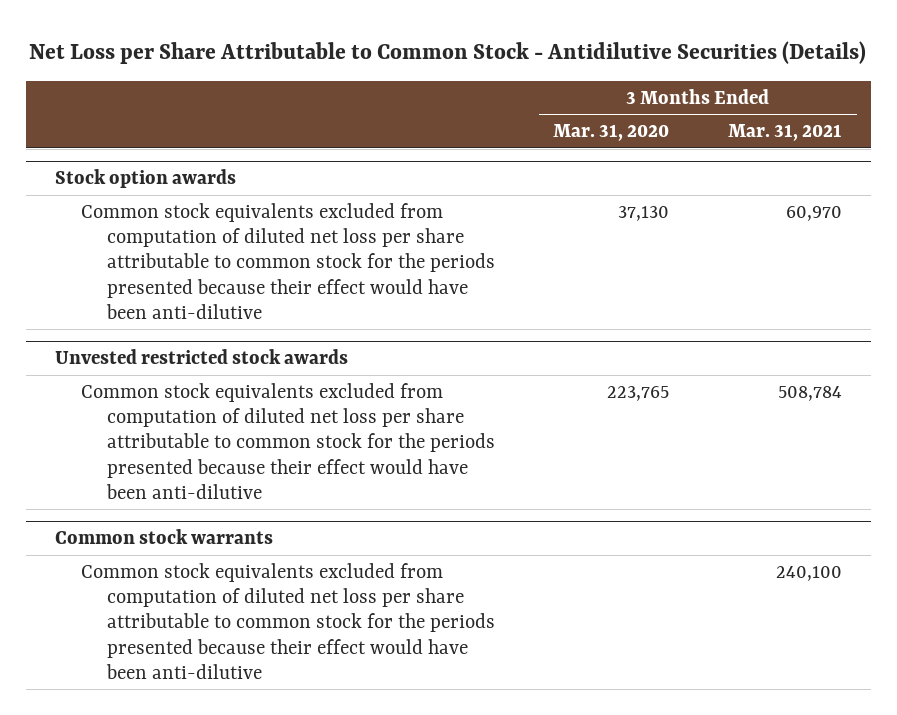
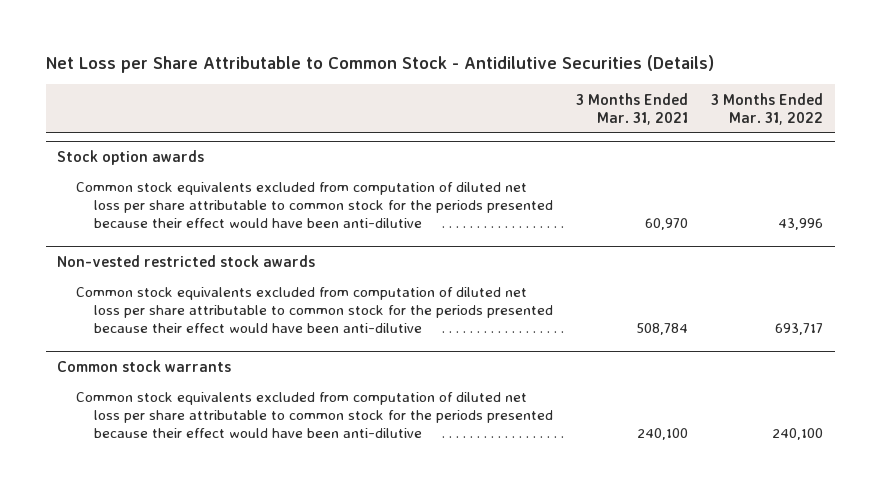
- | 3 Months Ended Mar. 31, 2020 | 3 Months Ended Mar. 31, 2021
+ | 3 Months Ended Mar. 31, 2021 | 3 Months Ended Mar. 31, 2022
- Unvested restricted stock awards
+ Non-vested restricted stock awards

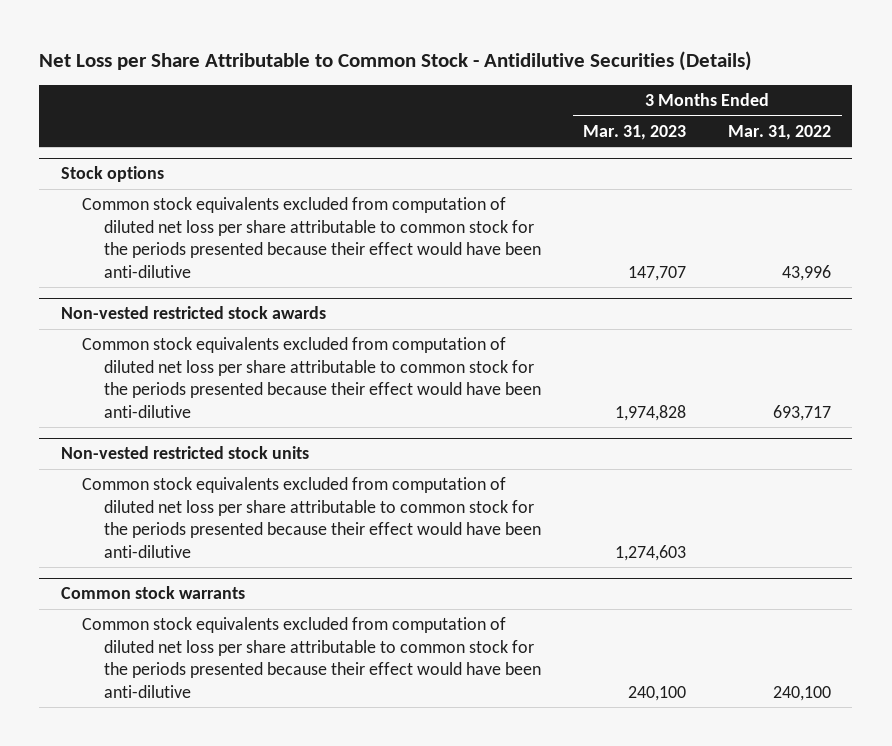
- | 3 Months Ended Mar. 31, 2021 | 3 Months Ended Mar. 31, 2022
+ | 3 Months Ended Mar. 31, 2023 | 3 Months Ended Mar. 31, 2022
- Stock option awards
+ Stock options
+ Non-vested restricted stock units
+ Common stock equivalents excluded from computation of diluted net loss per share attributable to common stock for the periods presented because their effect would have been anti-dilutive | 1,274,603 |

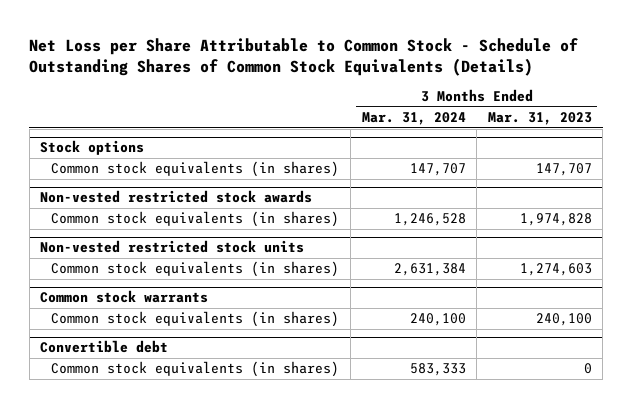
- Net Loss per Share Attributable to Common Stock - Antidilutive Securities (Details)
+ Net Loss per Share Attributable to Common Stock - Schedule of Outstanding Shares of Common Stock Equivalents (Details)
- | 3 Months Ended Mar. 31, 2023 | 3 Months Ended Mar. 31, 2022
+ | 3 Months Ended Mar. 31, 2024 | 3 Months Ended Mar. 31, 2023
@ Stock options
- Common stock equivalents excluded from computation of diluted net loss per share attributable to common stock for the periods presented because their effect would have been anti-dilutive | 147,707 | 43,996
+ Common stock equivalents (in shares) | 147,707 | 147,707
@ Non-vested restricted stock awards
- Common stock equivalents excluded from computation of diluted net loss per share attributable to common stock for the periods presented because their effect would have been anti-dilutive | 1,974,828 | 693,717
+ Common stock equivalents (in shares) | 1,246,528 | 1,974,828
@ Non-vested restricted stock units
- Common stock equivalents excluded from computation of diluted net loss per share attributable to common stock for the periods presented because their effect would have been anti-dilutive | 1,274,603 |
+ Common stock equivalents (in shares) | 2,631,384 | 1,274,603
@ Common stock warrants
- Common stock equivalents excluded from computation of diluted net loss per share attributable to common stock for the periods presented because their effect would have been anti-dilutive | 240,100 | 240,100
+ Common stock equivalents (in shares) | 240,100 | 240,100
+ Convertible debt
+ Common stock equivalents (in shares) | 583,333 | 0

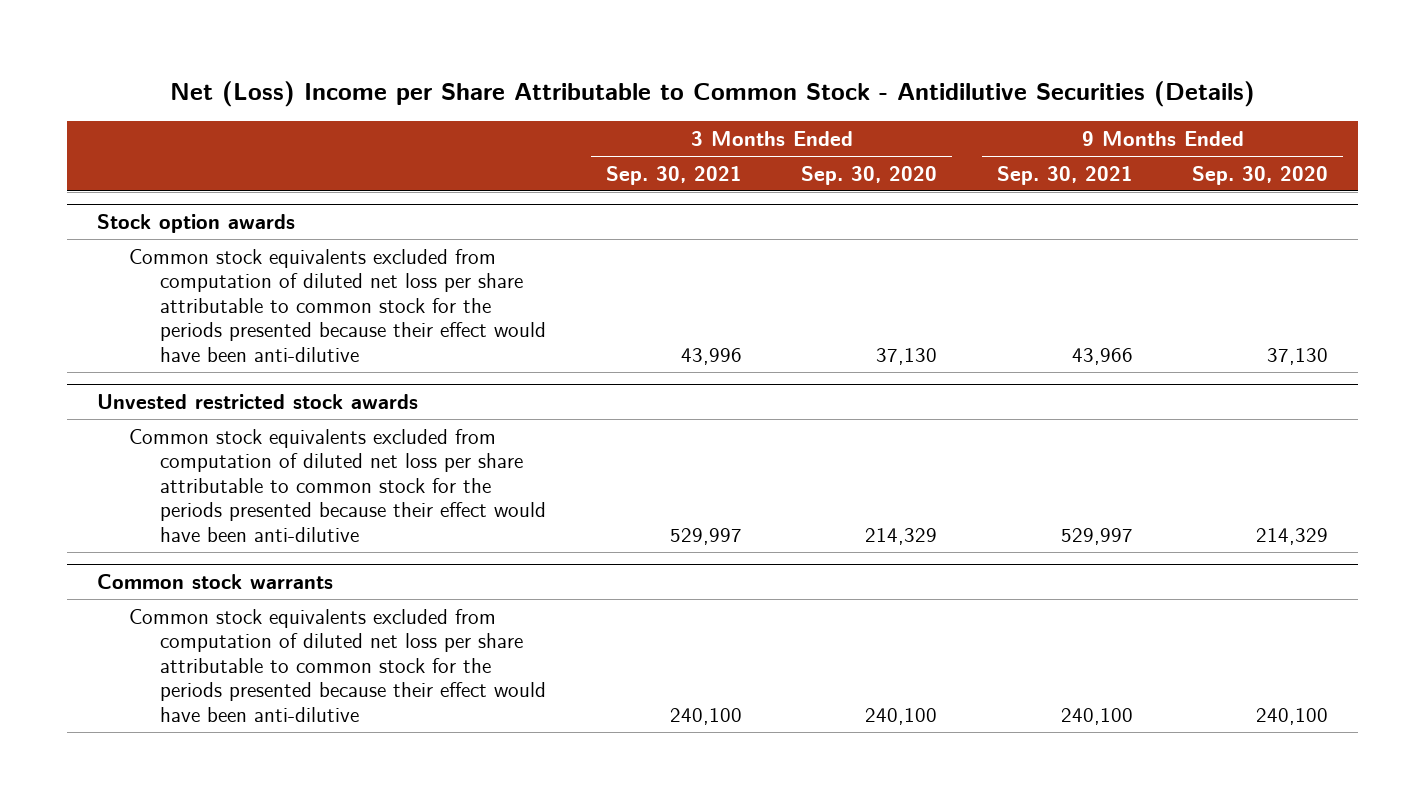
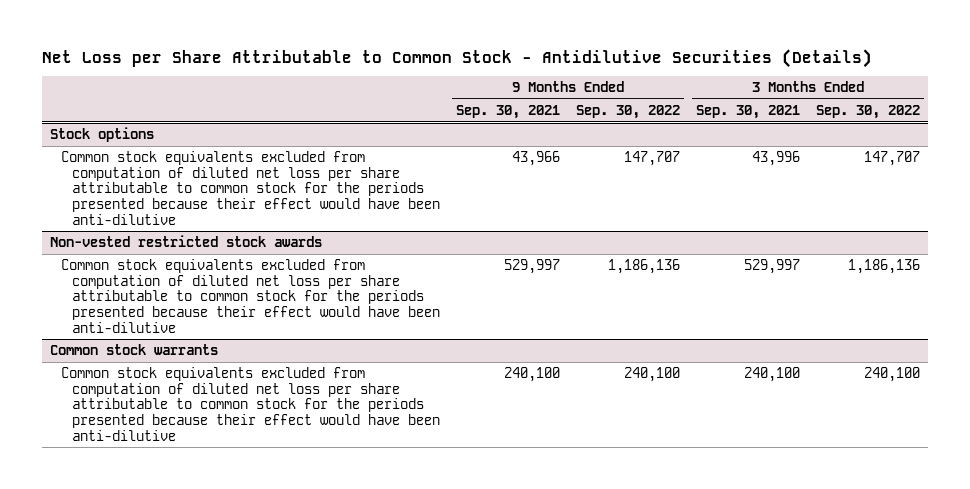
- Net (Loss) Income per Share Attributable to Common Stock - Antidilutive Securities (Details)
+ Net Loss per Share Attributable to Common Stock - Antidilutive Securities (Details)
- | 3 Months Ended Sep. 30, 2021 | 3 Months Ended Sep. 30, 2020 | 9 Months Ended Sep. 30, 2021 | 9 Months Ended Sep. 30, 2020
+ | 9 Months Ended Sep. 30, 2021 | 9 Months Ended Sep. 30, 2022 | 3 Months Ended Sep. 30, 2021 | 3 Months Ended Sep. 30, 2022
- Stock option awards
+ Stock options
- Unvested restricted stock awards
+ Non-vested restricted stock awards

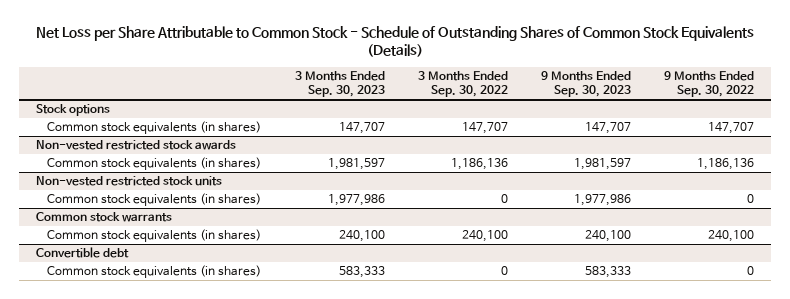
- Net Loss per Share Attributable to Common Stock - Antidilutive Securities (Details)
+ Net Loss per Share Attributable to Common Stock - Schedule of Outstanding Shares of Common Stock Equivalents (Details)
- | 9 Months Ended Sep. 30, 2021 | 9 Months Ended Sep. 30, 2022 | 3 Months Ended Sep. 30, 2021 | 3 Months Ended Sep. 30, 2022
+ | 3 Months Ended Sep. 30, 2023 | 3 Months Ended Sep. 30, 2022 | 9 Months Ended Sep. 30, 2023 | 9 Months Ended Sep. 30, 2022
@ Stock options
- Common stock equivalents excluded from computation of diluted net loss per share attributable to common stock for the periods presented because their effect would have been anti-dilutive | 43,966 | 147,707 | 43,996 | 147,707
+ Common stock equivalents (in shares) | 147,707 | 147,707 | 147,707 | 147,707
@ Non-vested restricted stock awards
- Common stock equivalents excluded from computation of diluted net loss per share attributable to common stock for the periods presented because their effect would have been anti-dilutive | 529,997 | 1,186,136 | 529,997 | 1,186,136
+ Common stock equivalents (in shares) | 1,981,597 | 1,186,136 | 1,981,597 | 1,186,136
+ Non-vested restricted stock units
+ Common stock equivalents (in shares) | 1,977,986 | 0 | 1,977,986 | 0
@ Common stock warrants
- Common stock equivalents excluded from computation of diluted net loss per share attributable to common stock for the periods presented because their effect would have been anti-dilutive | 240,100 | 240,100 | 240,100 | 240,100
+ Common stock equivalents (in shares) | 240,100 | 240,100 | 240,100 | 240,100
+ Convertible debt
+ Common stock equivalents (in shares) | 583,333 | 0 | 583,333 | 0

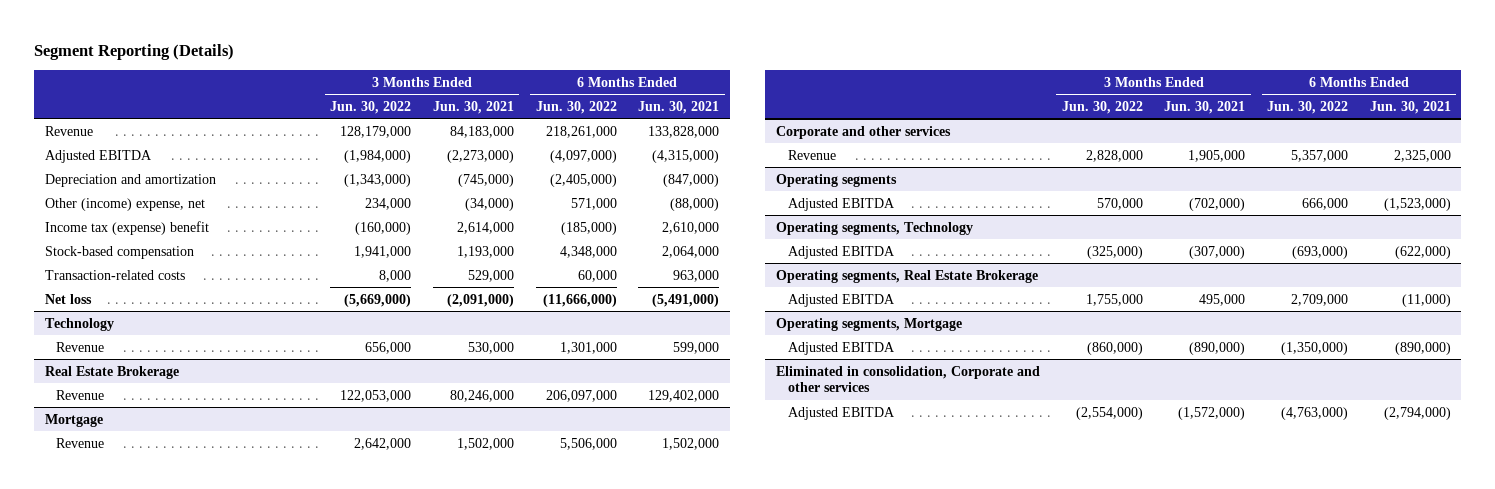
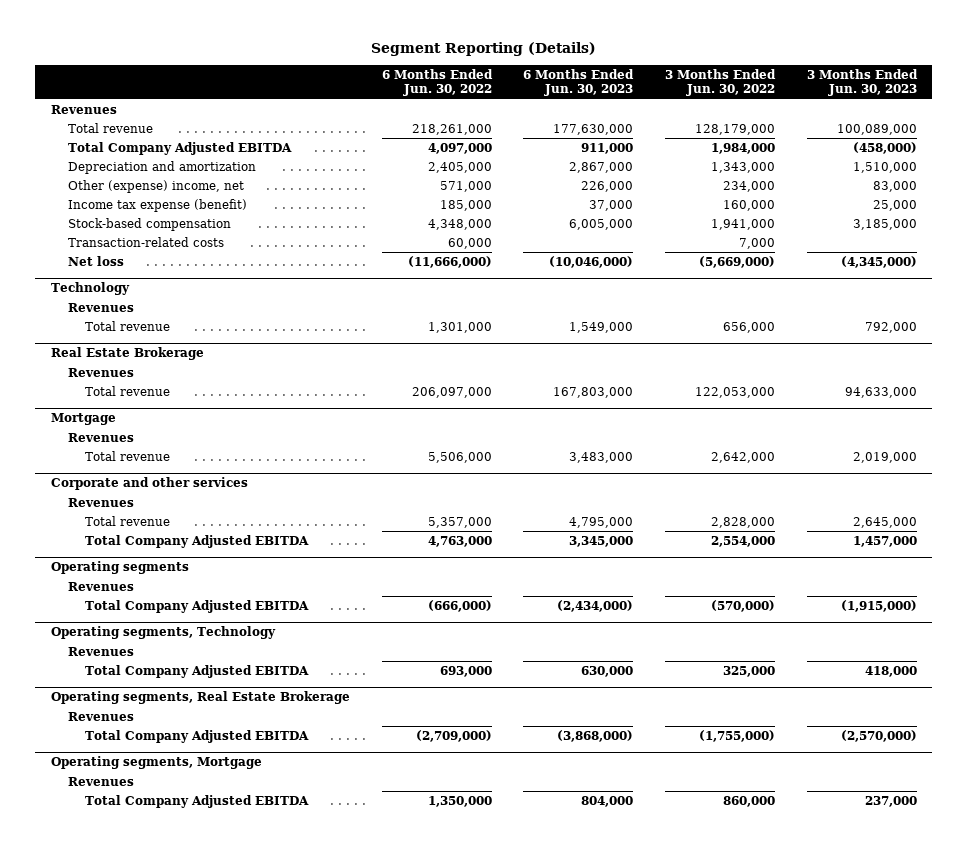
- | 3 Months Ended Jun. 30, 2022 | 3 Months Ended Jun. 30, 2021 | 6 Months Ended Jun. 30, 2022 | 6 Months Ended Jun. 30, 2021
+ | 6 Months Ended Jun. 30, 2022 | 6 Months Ended Jun. 30, 2023 | 3 Months Ended Jun. 30, 2022 | 3 Months Ended Jun. 30, 2023
- Revenue | 128,179,000 | 84,183,000 | 218,261,000 | 133,828,000
- Adjusted EBITDA | (1,984,000) | (2,273,000) | (4,097,000) | (4,315,000)
- Depreciation and amortization | (1,343,000) | (745,000) | (2,405,000) | (847,000)
- Other (income) expense, net | 234,000 | (34,000) | 571,000 | (88,000)
- Income tax (expense) benefit | (160,000) | 2,614,000 | (185,000) | 2,610,000
+ Revenues
+ Total revenue | 218,261,000 | 177,630,000 | 128,179,000 | 100,089,000
+ Total Company Adjusted EBITDA | 4,097,000 | 911,000 | 1,984,000 | (458,000)
+ Depreciation and amortization | 2,405,000 | 2,867,000 | 1,343,000 | 1,510,000
+ Other (expense) income, net | 571,000 | 226,000 | 234,000 | 83,000
+ Income tax expense (benefit) | 185,000 | 37,000 | 160,000 | 25,000
- Transaction-related costs | 8,000 | 529,000 | 60,000 | 963,000
+ Transaction-related costs | 60,000 | | 7,000 |
@ Technology
- Revenue | 656,000 | 530,000 | 1,301,000 | 599,000
+ Revenues
+ Total revenue | 1,301,000 | 1,549,000 | 656,000 | 792,000
@ Real Estate Brokerage
- Revenue | 122,053,000 | 80,246,000 | 206,097,000 | 129,402,000
+ Revenues
+ Total revenue | 206,097,000 | 167,803,000 | 122,053,000 | 94,633,000
@ Mortgage
- Revenue | 2,642,000 | 1,502,000 | 5,506,000 | 1,502,000
+ Revenues
+ Total revenue | 5,506,000 | 3,483,000 | 2,642,000 | 2,019,000
@ Corporate and other services
- Revenue | 2,828,000 | 1,905,000 | 5,357,000 | 2,325,000
+ Revenues
+ Total revenue | 5,357,000 | 4,795,000 | 2,828,000 | 2,645,000
+ Total Company Adjusted EBITDA | 4,763,000 | 3,345,000 | 2,554,000 | 1,457,000
@ Operating segments
- Adjusted EBITDA | 570,000 | (702,000) | 666,000 | (1,523,000)
+ Revenues
+ Total Company Adjusted EBITDA | (666,000) | (2,434,000) | (570,000) | (1,915,000)
@ Operating segments, Technology
- Adjusted EBITDA | (325,000) | (307,000) | (693,000) | (622,000)
+ Revenues
+ Total Company Adjusted EBITDA | 693,000 | 630,000 | 325,000 | 418,000
@ Operating segments, Real Estate Brokerage
- Adjusted EBITDA | 1,755,000 | 495,000 | 2,709,000 | (11,000)
+ Revenues
+ Total Company Adjusted EBITDA | (2,709,000) | (3,868,000) | (1,755,000) | (2,570,000)
@ Operating segments, Mortgage
- Adjusted EBITDA | (860,000) | (890,000) | (1,350,000) | (890,000)
- Eliminated in consolidation, Corporate and other services
- Adjusted EBITDA | (2,554,000) | (1,572,000) | (4,763,000) | (2,794,000)
@ Operating segments, Mortgage
+ Revenues
+ Total Company Adjusted EBITDA | 1,350,000 | 804,000 | 860,000 | 237,000

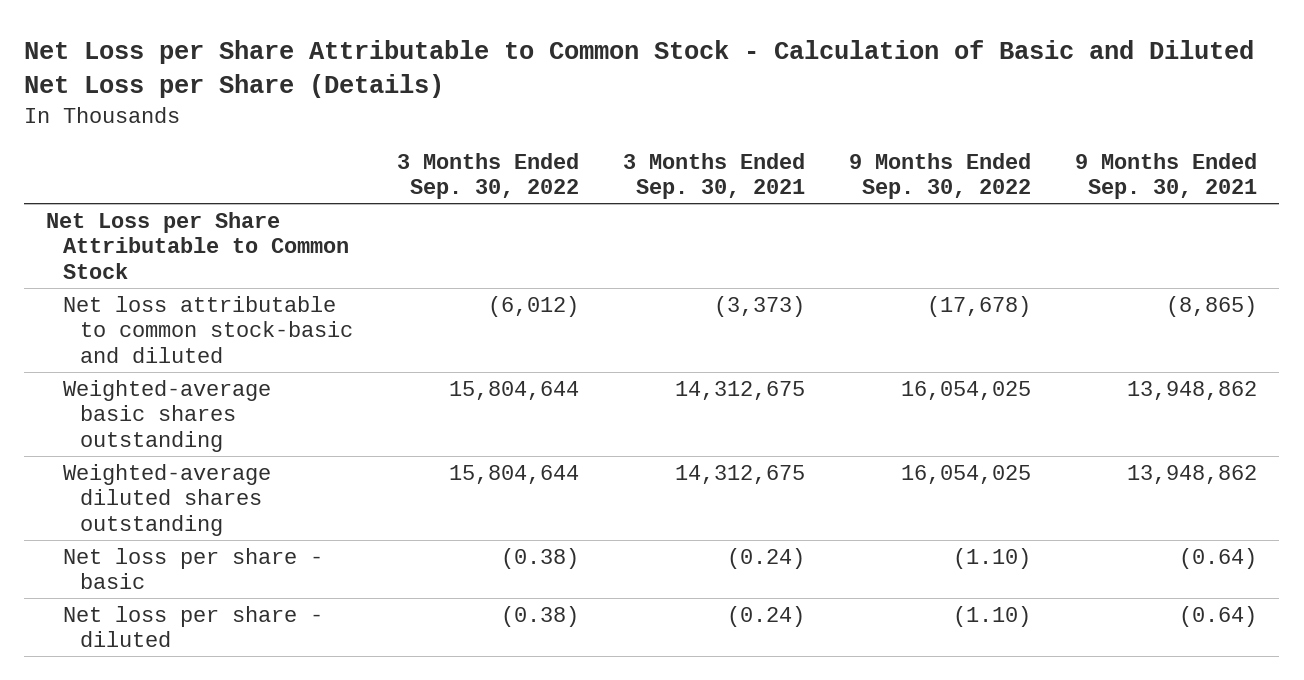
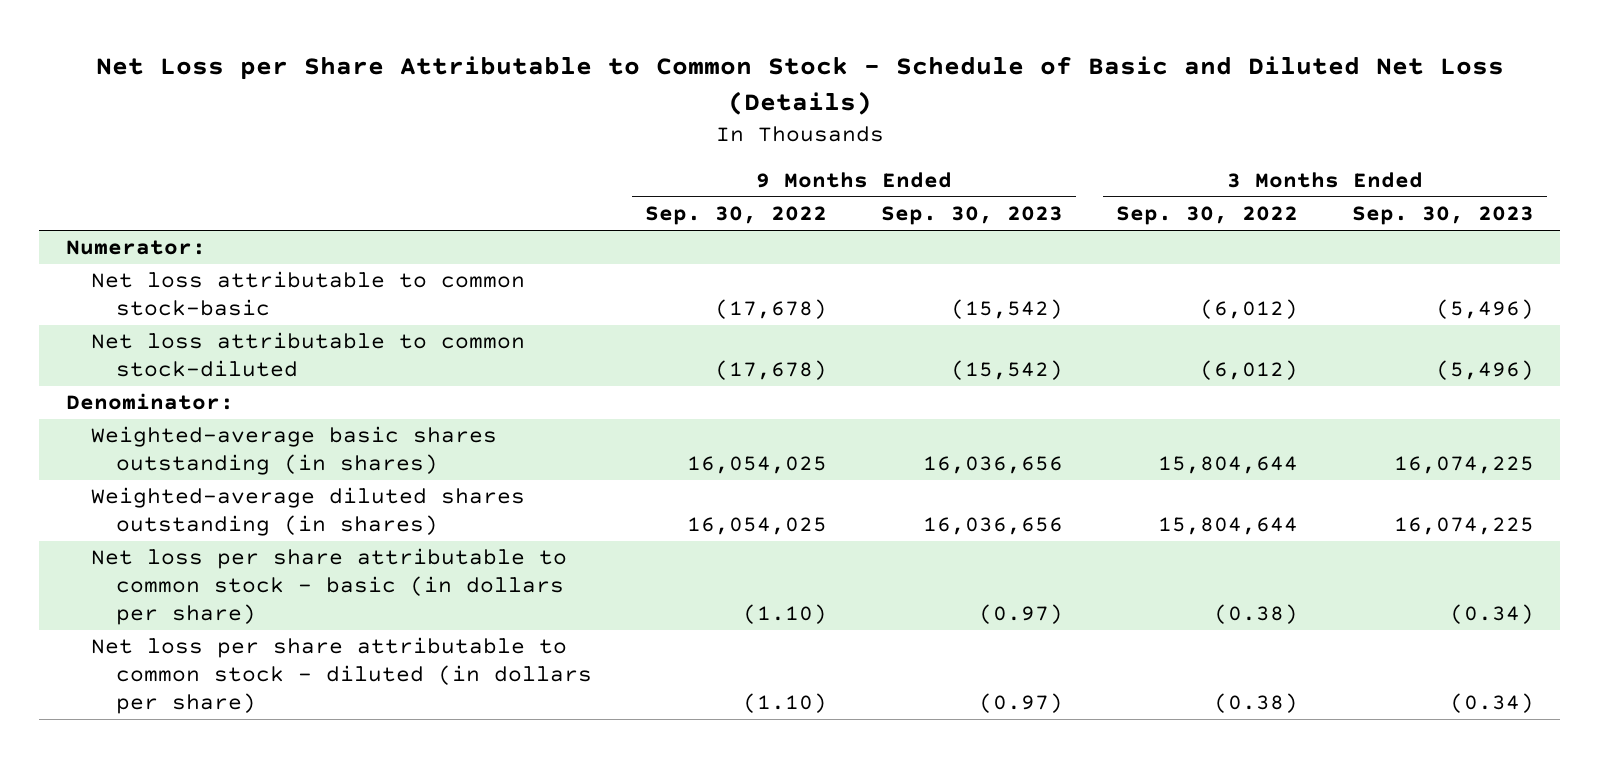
- Net Loss per Share Attributable to Common Stock - Calculation of Basic and Diluted Net Loss per Share (Details)
+ Net Loss per Share Attributable to Common Stock - Schedule of Basic and Diluted Net Loss (Details)
- | 3 Months Ended Sep. 30, 2022 | 3 Months Ended Sep. 30, 2021 | 9 Months Ended Sep. 30, 2022 | 9 Months Ended Sep. 30, 2021
+ | 9 Months Ended Sep. 30, 2022 | 9 Months Ended Sep. 30, 2023 | 3 Months Ended Sep. 30, 2022 | 3 Months Ended Sep. 30, 2023
- Net Loss per Share Attributable to Common Stock
- Net loss attributable to common stock-basic and diluted | (6,012) | (3,373) | (17,678) | (8,865)
- Weighted-average basic shares outstanding | 15,804,644 | 14,312,675 | 16,054,025 | 13,948,862
- Weighted-average diluted shares outstanding | 15,804,644 | 14,312,675 | 16,054,025 | 13,948,862
- Net loss per share - basic | (0.38) | (0.24) | (1.10) | (0.64)
- Net loss per share - diluted | (0.38) | (0.24) | (1.10) | (0.64)
+ Numerator:
+ Net loss attributable to common stock-basic | (17,678) | (15,542) | (6,012) | (5,496)
+ Net loss attributable to common stock-diluted | (17,678) | (15,542) | (6,012) | (5,496)
+ Denominator:
+ Weighted-average basic shares outstanding (in shares) | 16,054,025 | 16,036,656 | 15,804,644 | 16,074,225
+ Weighted-average diluted shares outstanding (in shares) | 16,054,025 | 16,036,656 | 15,804,644 | 16,074,225
+ Net loss per share attributable to common stock - basic (in dollars per share) | (1.10) | (0.97) | (0.38) | (0.34)
+ Net loss per share attributable to common stock - diluted (in dollars per share) | (1.10) | (0.97) | (0.38) | (0.34)

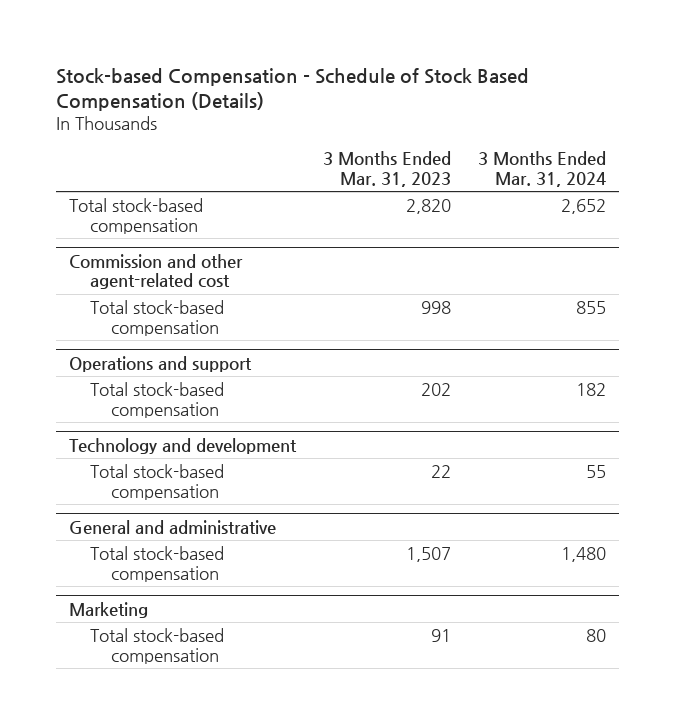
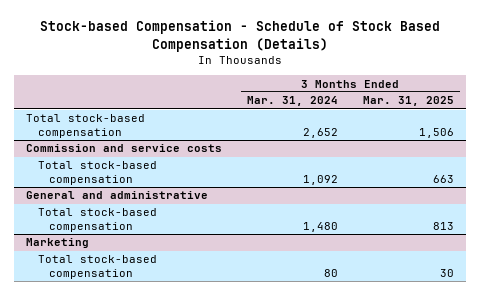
- | 3 Months Ended Mar. 31, 2023 | 3 Months Ended Mar. 31, 2024
+ | 3 Months Ended Mar. 31, 2024 | 3 Months Ended Mar. 31, 2025
- Commission and other agent-related cost
- Total stock-based compensation | 998 | 855
- Operations and support
- Total stock-based compensation | 202 | 182
- Technology and development
- Total stock-based compensation | 22 | 55
+ Commission and service costs
+ Total stock-based compensation | 1,092 | 663

